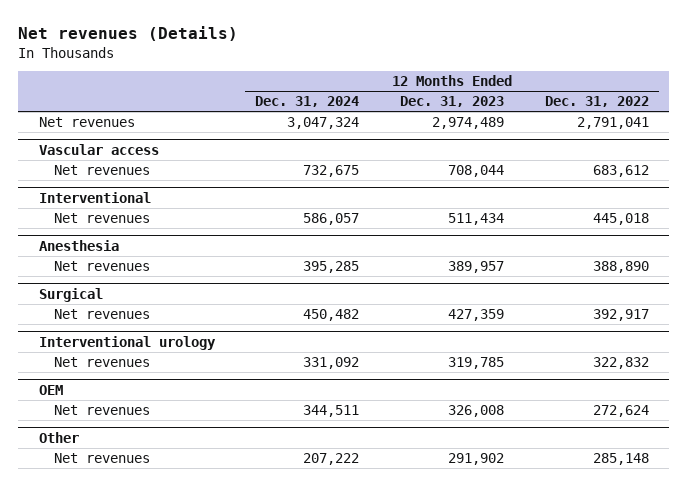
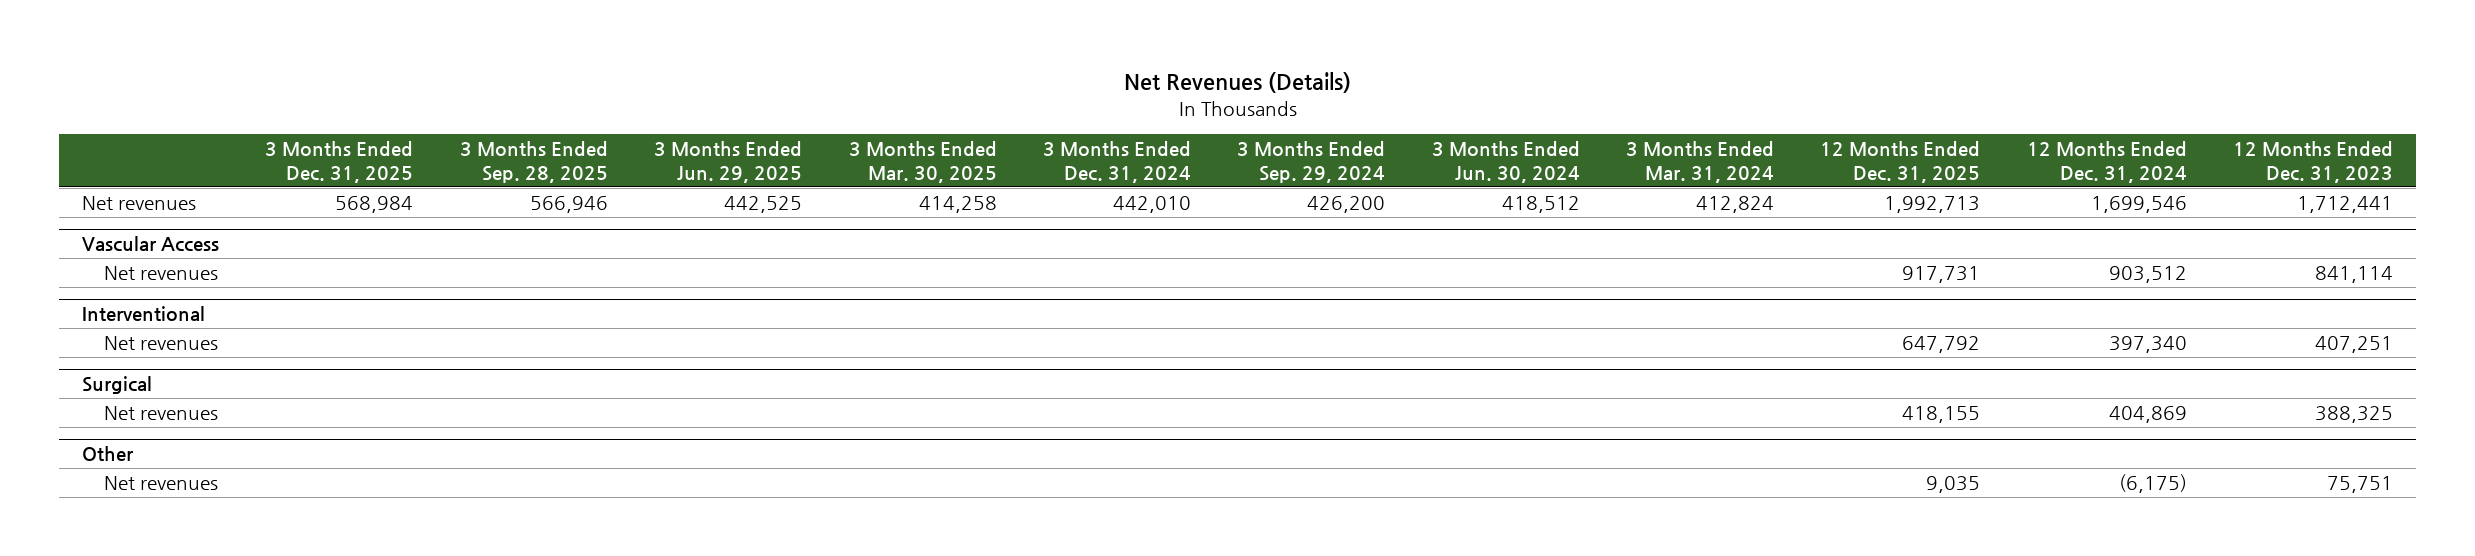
- Net revenues (Details)
+ Net Revenues (Details)
- | 12 Months Ended Dec. 31, 2024 | 12 Months Ended Dec. 31, 2023 | 12 Months Ended Dec. 31, 2022
+ | 3 Months Ended Dec. 31, 2025 | 3 Months Ended Sep. 28, 2025 | 3 Months Ended Jun. 29, 2025 | 3 Months Ended Mar. 30, 2025 | 3 Months Ended Dec. 31, 2024 | 3 Months Ended Sep. 29, 2024 | 3 Months Ended Jun. 30, 2024 | 3 Months Ended Mar. 31, 2024 | 12 Months Ended Dec. 31, 2025 | 12 Months Ended Dec. 31, 2024 | 12 Months Ended Dec. 31, 2023
- Net revenues | 3,047,324 | 2,974,489 | 2,791,041
- Vascular access
- Net revenues | 732,675 | 708,044 | 683,612
+ Net revenues | 568,984 | 566,946 | 442,525 | 414,258 | 442,010 | 426,200 | 418,512 | 412,824 | 1,992,713 | 1,699,546 | 1,712,441
+ Vascular Access
+ Net revenues | | | | | | | | | 917,731 | 903,512 | 841,114
@ Interventional
- Net revenues | 586,057 | 511,434 | 445,018
- Anesthesia
- Net revenues | 395,285 | 389,957 | 388,890
@ Interventional
+ Net revenues | | | | | | | | | 647,792 | 397,340 | 407,251
@ Surgical
- Net revenues | 450,482 | 427,359 | 392,917
- Interventional urology
- Net revenues | 331,092 | 319,785 | 322,832
- OEM
- Net revenues | 344,511 | 326,008 | 272,624
@ Surgical
+ Net revenues | | | | | | | | | 418,155 | 404,869 | 388,325
@ Other
- Net revenues | 207,222 | 291,902 | 285,148
+ Net revenues | | | | | | | | | 9,035 | (6,175) | 75,751

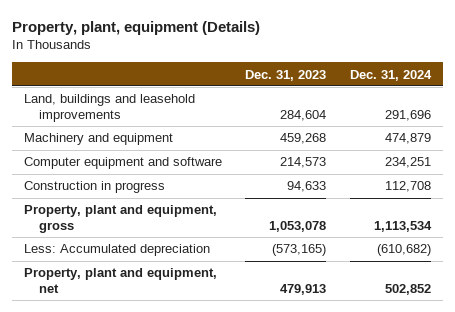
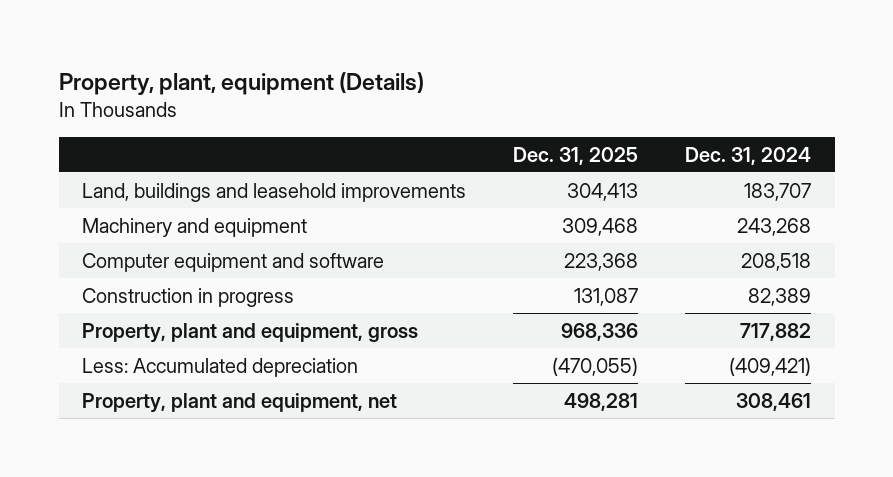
- | Dec. 31, 2023 | Dec. 31, 2024
+ | Dec. 31, 2025 | Dec. 31, 2024
- Land, buildings and leasehold improvements | 284,604 | 291,696
- Machinery and equipment | 459,268 | 474,879
- Computer equipment and software | 214,573 | 234,251
- Construction in progress | 94,633 | 112,708
- Property, plant and equipment, gross | 1,053,078 | 1,113,534
- Less: Accumulated depreciation | (573,165) | (610,682)
- Property, plant and equipment, net | 479,913 | 502,852
+ Land, buildings and leasehold improvements | 304,413 | 183,707
+ Machinery and equipment | 309,468 | 243,268
+ Computer equipment and software | 223,368 | 208,518
+ Construction in progress | 131,087 | 82,389
+ Property, plant and equipment, gross | 968,336 | 717,882
+ Less: Accumulated depreciation | (470,055) | (409,421)
+ Property, plant and equipment, net | 498,281 | 308,461

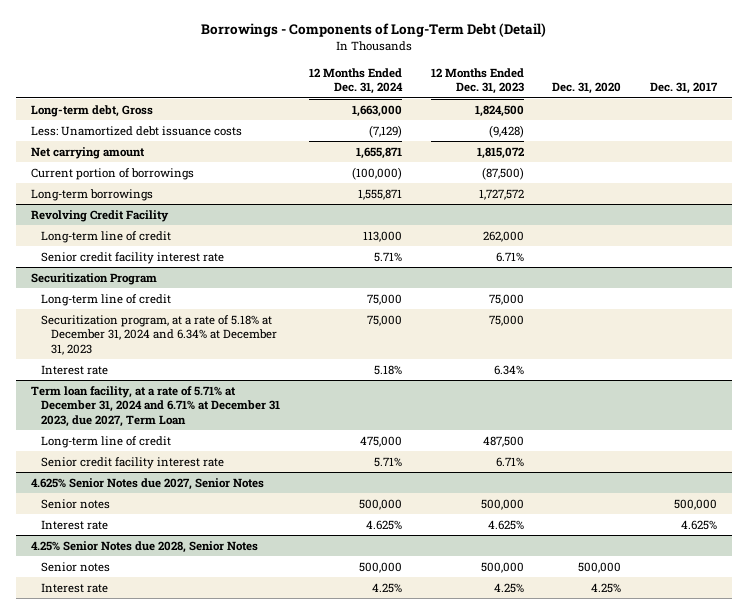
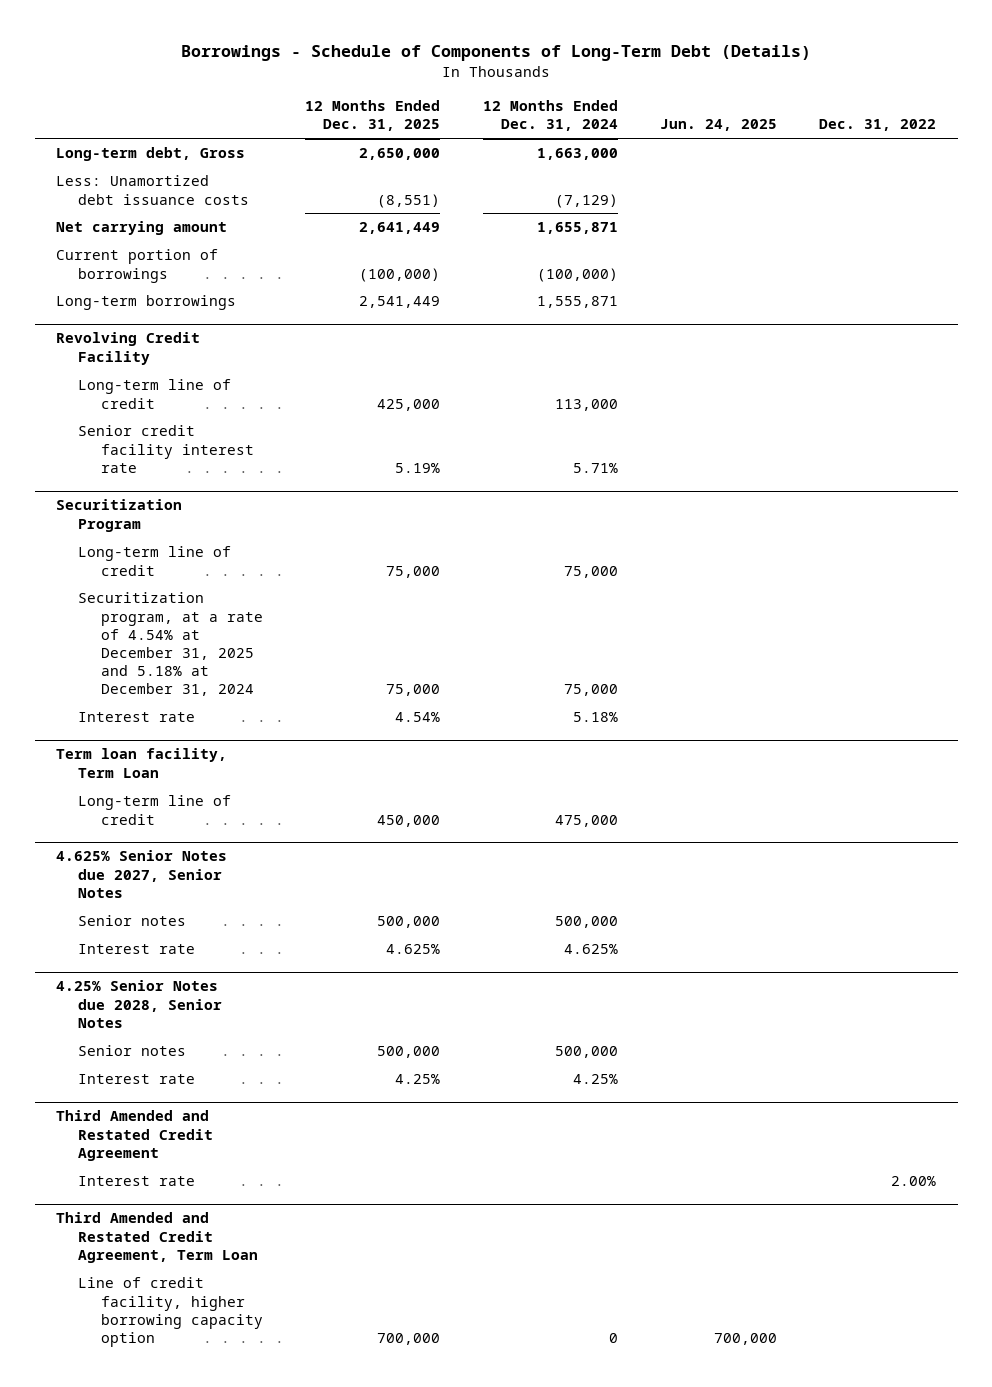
- Borrowings - Components of Long-Term Debt (Detail)
+ Borrowings - Schedule of Components of Long-Term Debt (Details)
- | 12 Months Ended Dec. 31, 2024 | 12 Months Ended Dec. 31, 2023 | Dec. 31, 2020 | Dec. 31, 2017
+ | 12 Months Ended Dec. 31, 2025 | 12 Months Ended Dec. 31, 2024 | Jun. 24, 2025 | Dec. 31, 2022
@ Securitization Program
- Securitization program, at a rate of 5.18% at December 31, 2024 and 6.34% at December 31, 2023 | 75,000 | 75,000 | |
+ Securitization program, at a rate of 4.54% at December 31, 2025 and 5.18% at December 31, 2024 | 75,000 | 75,000 | |
- Term loan facility, at a rate of 5.71% at December 31, 2024 and 6.71% at December 31 2023, due 2027, Term Loan
+ Term loan facility, Term Loan
- Senior credit facility interest rate | 5.71% | 6.71% | |
+ Third Amended and Restated Credit Agreement
+ Interest rate | | | | 2.00%
+ Third Amended and Restated Credit Agreement, Term Loan
+ Line of credit facility, higher borrowing capacity option | 700,000 | 0 | 700,000 |

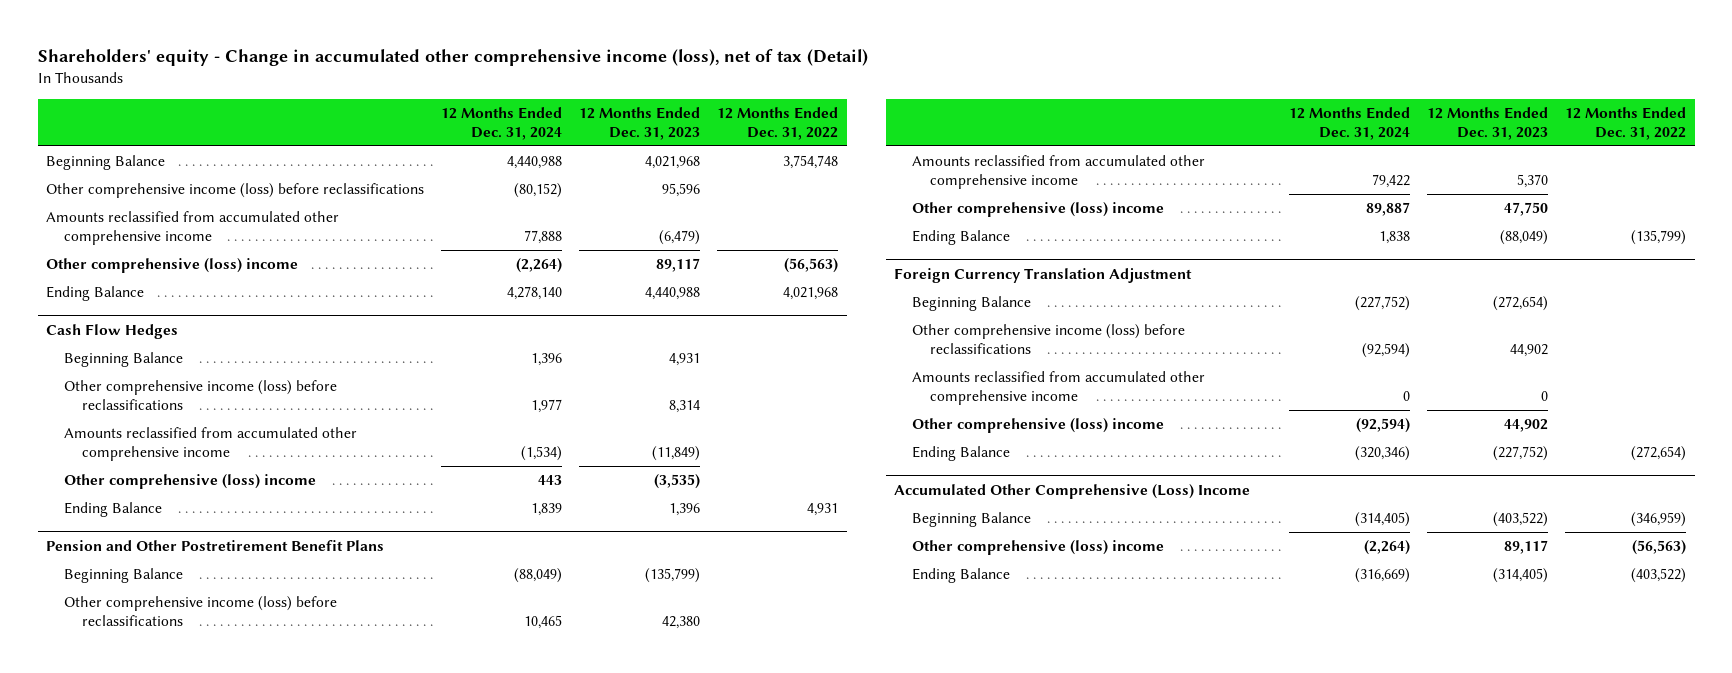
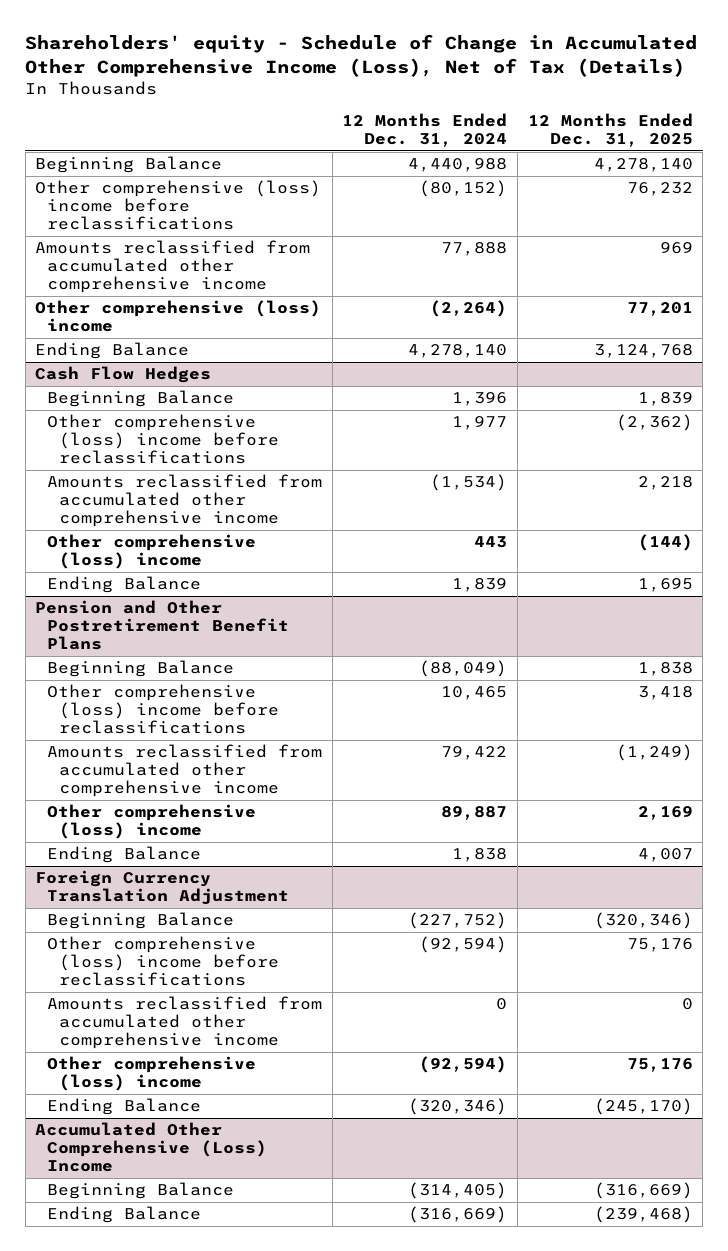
- Shareholders' equity - Change in accumulated other comprehensive income (loss), net of tax (Detail)
+ Shareholders' equity - Schedule of Change in Accumulated Other Comprehensive Income (Loss), Net of Tax (Details)
- | 12 Months Ended Dec. 31, 2024 | 12 Months Ended Dec. 31, 2023 | 12 Months Ended Dec. 31, 2022
+ | 12 Months Ended Dec. 31, 2024 | 12 Months Ended Dec. 31, 2025
- Other comprehensive income (loss) before reclassifications | (80,152) | 95,596 |
+ Other comprehensive (loss) income before reclassifications | (80,152) | 76,232
@ Cash Flow Hedges
- Other comprehensive income (loss) before reclassifications | 1,977 | 8,314 |
+ Other comprehensive (loss) income before reclassifications | 1,977 | (2,362)
@ Pension and Other Postretirement Benefit Plans
- Other comprehensive income (loss) before reclassifications | 10,465 | 42,380 |
+ Other comprehensive (loss) income before reclassifications | 10,465 | 3,418
@ Foreign Currency Translation Adjustment
- Other comprehensive income (loss) before reclassifications | (92,594) | 44,902 |
+ Other comprehensive (loss) income before reclassifications | (92,594) | 75,176
@ Accumulated Other Comprehensive (Loss) Income
- Other comprehensive (loss) income | (2,264) | 89,117 | (56,563)

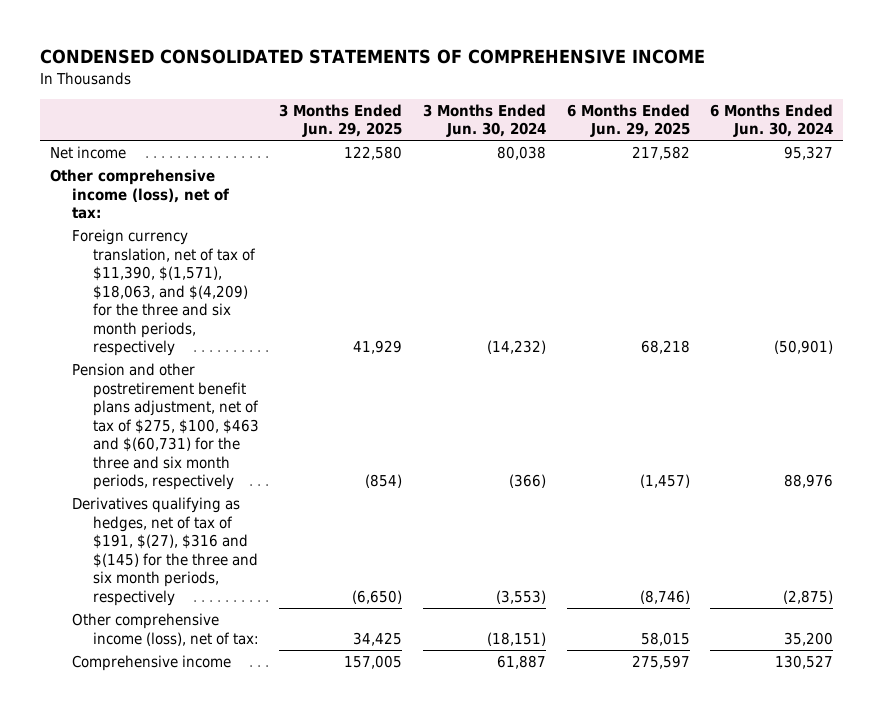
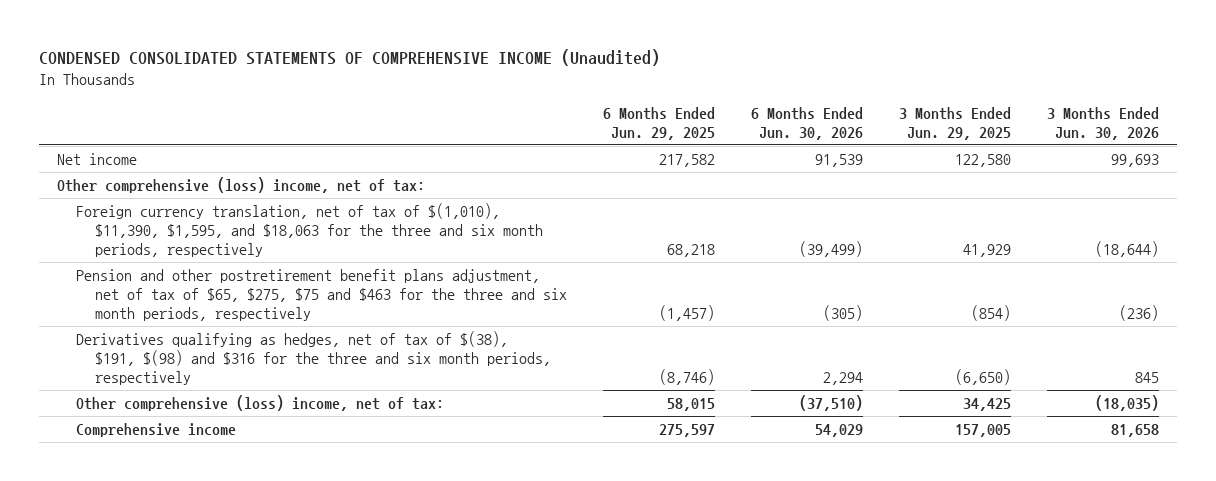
- CONDENSED CONSOLIDATED STATEMENTS OF COMPREHENSIVE INCOME
+ CONDENSED CONSOLIDATED STATEMENTS OF COMPREHENSIVE INCOME (Unaudited)
- | 3 Months Ended Jun. 29, 2025 | 3 Months Ended Jun. 30, 2024 | 6 Months Ended Jun. 29, 2025 | 6 Months Ended Jun. 30, 2024
+ | 6 Months Ended Jun. 29, 2025 | 6 Months Ended Jun. 30, 2026 | 3 Months Ended Jun. 29, 2025 | 3 Months Ended Jun. 30, 2026
- Other comprehensive income (loss), net of tax:
- Foreign currency translation, net of tax of $11,390, $(1,571), $18,063, and $(4,209) for the three and six month periods, respectively | 41,929 | (14,232) | 68,218 | (50,901)
- Pension and other postretirement benefit plans adjustment, net of tax of $275, $100, $463 and $(60,731) for the three and six month periods, respectively | (854) | (366) | (1,457) | 88,976
- Derivatives qualifying as hedges, net of tax of $191, $(27), $316 and $(145) for the three and six month periods, respectively | (6,650) | (3,553) | (8,746) | (2,875)
- Other comprehensive income (loss), net of tax: | 34,425 | (18,151) | 58,015 | 35,200
+ Other comprehensive (loss) income, net of tax:
+ Foreign currency translation, net of tax of $(1,010), $11,390, $1,595, and $18,063 for the three and six month periods, respectively | 68,218 | (39,499) | 41,929 | (18,644)
+ Pension and other postretirement benefit plans adjustment, net of tax of $65, $275, $75 and $463 for the three and six month periods, respectively | (1,457) | (305) | (854) | (236)
+ Derivatives qualifying as hedges, net of tax of $(38), $191, $(98) and $316 for the three and six month periods, respectively | (8,746) | 2,294 | (6,650) | 845
+ Other comprehensive (loss) income, net of tax: | 58,015 | (37,510) | 34,425 | (18,035)

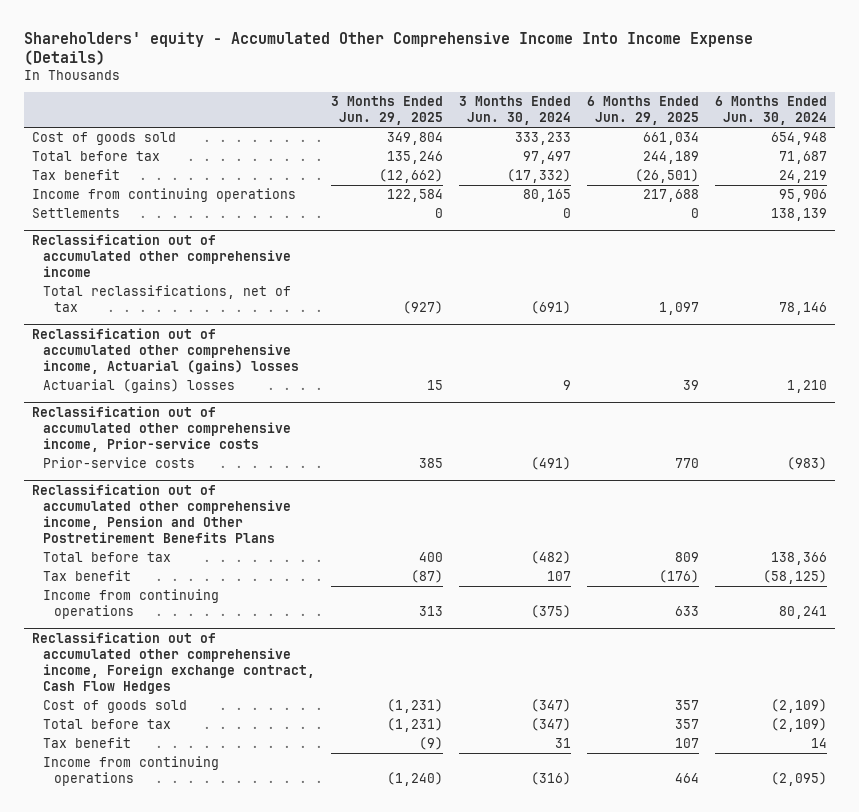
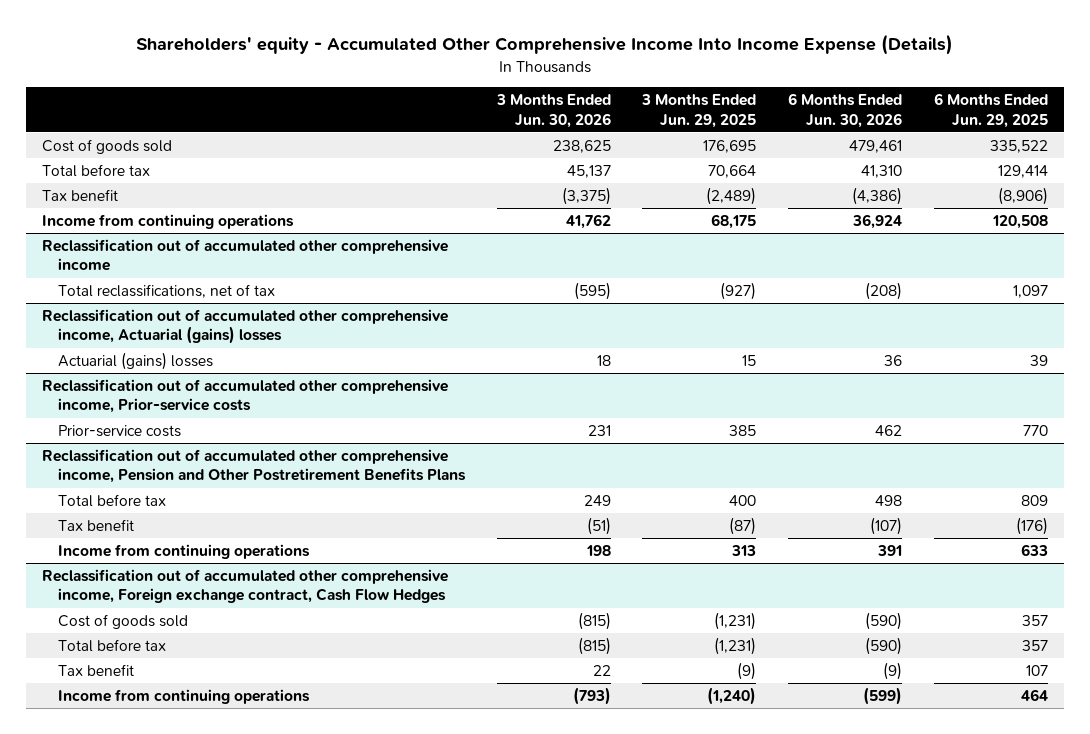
- | 3 Months Ended Jun. 29, 2025 | 3 Months Ended Jun. 30, 2024 | 6 Months Ended Jun. 29, 2025 | 6 Months Ended Jun. 30, 2024
+ | 3 Months Ended Jun. 30, 2026 | 3 Months Ended Jun. 29, 2025 | 6 Months Ended Jun. 30, 2026 | 6 Months Ended Jun. 29, 2025
- Cost of goods sold | 349,804 | 333,233 | 661,034 | 654,948
- Total before tax | 135,246 | 97,497 | 244,189 | 71,687
- Tax benefit | (12,662) | (17,332) | (26,501) | 24,219
- Income from continuing operations | 122,584 | 80,165 | 217,688 | 95,906
- Settlements | 0 | 0 | 0 | 138,139
+ Cost of goods sold | 238,625 | 176,695 | 479,461 | 335,522
+ Total before tax | 45,137 | 70,664 | 41,310 | 129,414
+ Tax benefit | (3,375) | (2,489) | (4,386) | (8,906)
+ Income from continuing operations | 41,762 | 68,175 | 36,924 | 120,508

